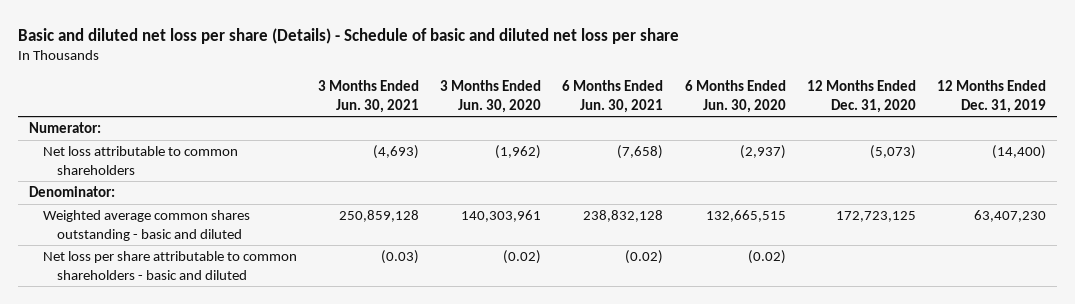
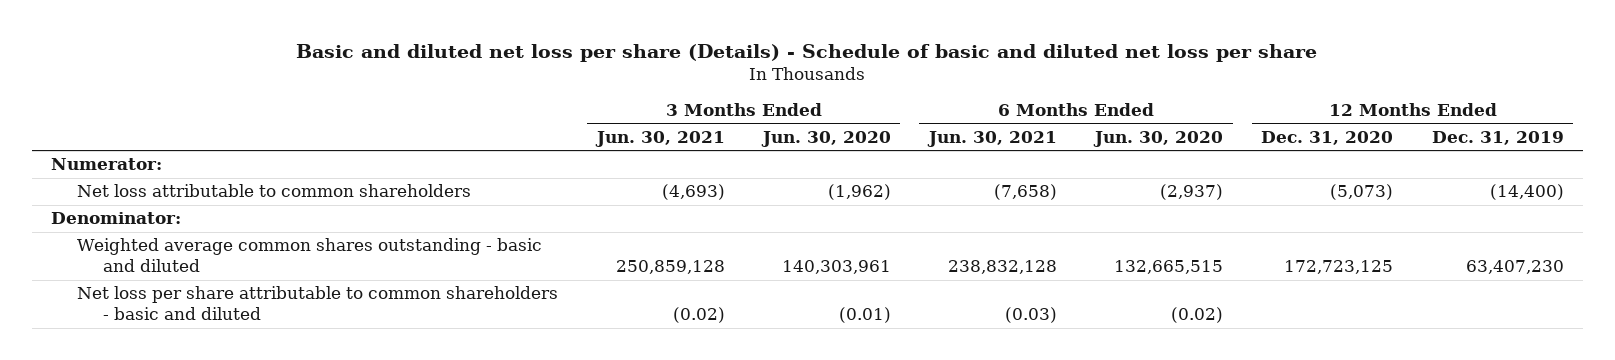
- Net loss per share attributable to common shareholders - basic and diluted | (0.03) | (0.02) | (0.02) | (0.02) | |
+ Net loss per share attributable to common shareholders - basic and diluted | (0.02) | (0.01) | (0.03) | (0.02) | |

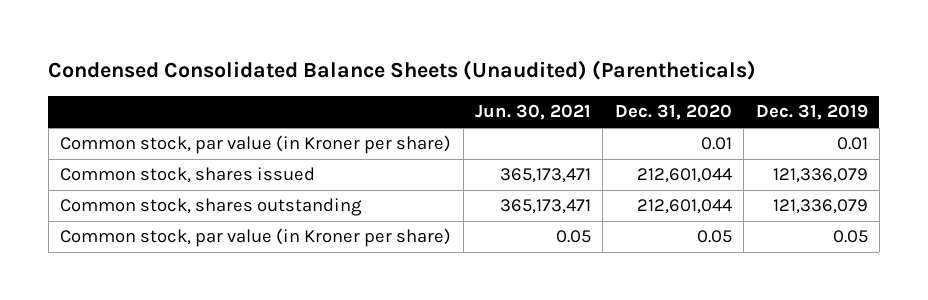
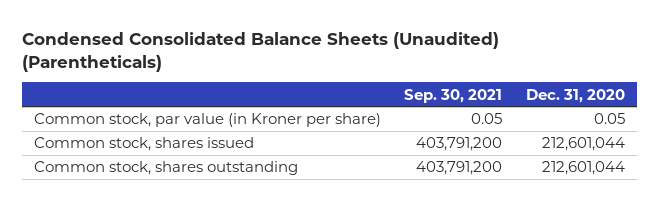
- | Jun. 30, 2021 | Dec. 31, 2020 | Dec. 31, 2019
+ | Sep. 30, 2021 | Dec. 31, 2020
- Common stock, par value (in Kroner per share) | | 0.01 | 0.01
moved up: Common stock, par value (in Kroner per share) | 0.05 | 0.05

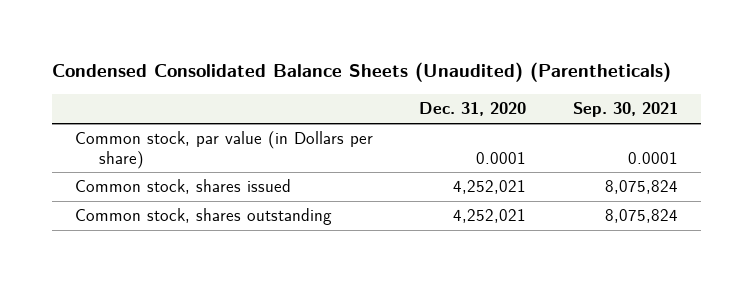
- | Sep. 30, 2021 | Dec. 31, 2020
+ | Dec. 31, 2020 | Sep. 30, 2021
- Common stock, par value (in Kroner per share) | 0.05 | 0.05
- Common stock, shares issued | 403,791,200 | 212,601,044
- Common stock, shares outstanding | 403,791,200 | 212,601,044
+ Common stock, par value (in Dollars per share) | 0.0001 | 0.0001
+ Common stock, shares issued | 4,252,021 | 8,075,824
+ Common stock, shares outstanding | 4,252,021 | 8,075,824

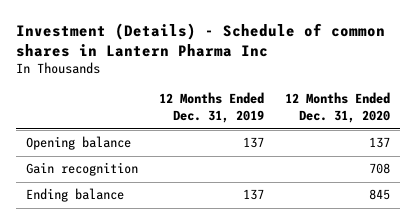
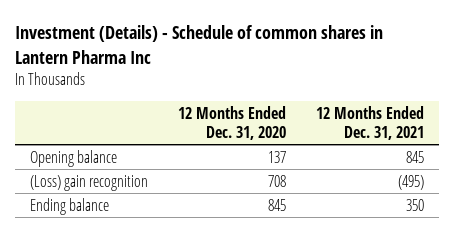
- | 12 Months Ended Dec. 31, 2019 | 12 Months Ended Dec. 31, 2020
+ | 12 Months Ended Dec. 31, 2020 | 12 Months Ended Dec. 31, 2021
- Gain recognition | | 708
+ (Loss) gain recognition | 708 | (495)

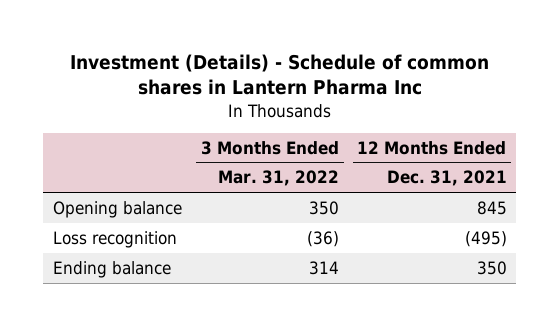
- | 12 Months Ended Dec. 31, 2020 | 12 Months Ended Dec. 31, 2021
+ | 3 Months Ended Mar. 31, 2022 | 12 Months Ended Dec. 31, 2021
- (Loss) gain recognition | 708 | (495)
+ Loss recognition | (36) | (495)

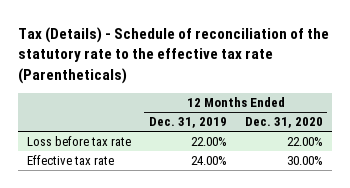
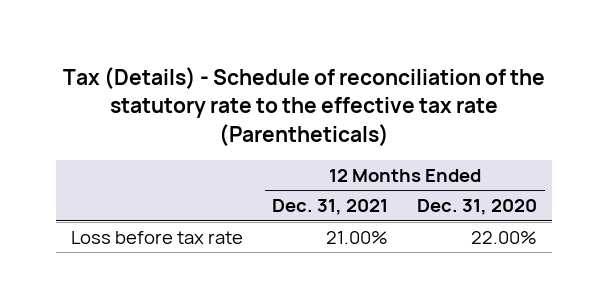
- | 12 Months Ended Dec. 31, 2019 | 12 Months Ended Dec. 31, 2020
+ | 12 Months Ended Dec. 31, 2021 | 12 Months Ended Dec. 31, 2020
- Effective tax rate | 24.00% | 30.00%

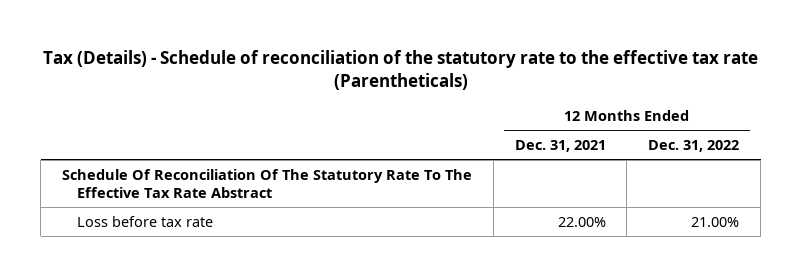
- | 12 Months Ended Dec. 31, 2021 | 12 Months Ended Dec. 31, 2020
+ | 12 Months Ended Dec. 31, 2021 | 12 Months Ended Dec. 31, 2022
- Loss before tax rate | 21.00% | 22.00%
+ Schedule Of Reconciliation Of The Statutory Rate To The Effective Tax Rate Abstract
+ Loss before tax rate | 22.00% | 21.00%

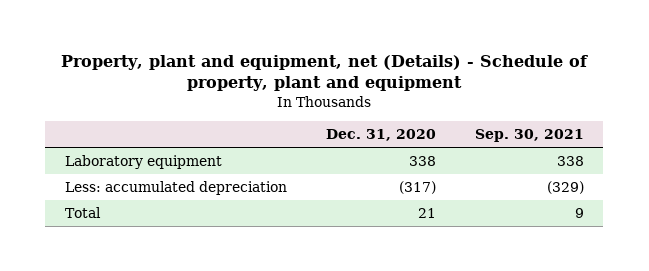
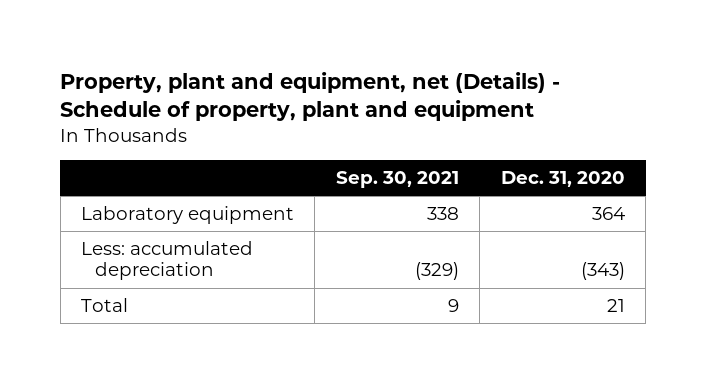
- | Dec. 31, 2020 | Sep. 30, 2021
+ | Sep. 30, 2021 | Dec. 31, 2020
- Laboratory equipment | 338 | 338
- Less: accumulated depreciation | (317) | (329)
+ Laboratory equipment | 338 | 364
+ Less: accumulated depreciation | (329) | (343)

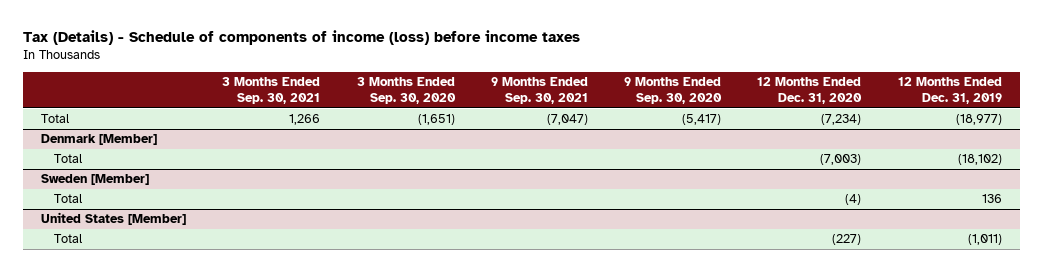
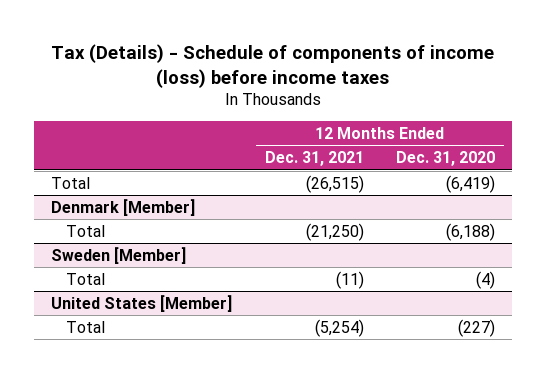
- | 3 Months Ended Sep. 30, 2021 | 3 Months Ended Sep. 30, 2020 | 9 Months Ended Sep. 30, 2021 | 9 Months Ended Sep. 30, 2020 | 12 Months Ended Dec. 31, 2020 | 12 Months Ended Dec. 31, 2019
+ | 12 Months Ended Dec. 31, 2021 | 12 Months Ended Dec. 31, 2020
- Total | 1,266 | (1,651) | (7,047) | (5,417) | (7,234) | (18,977)
+ Total | (26,515) | (6,419)
@ Denmark [Member]
- Total | | | | | (7,003) | (18,102)
+ Total | (21,250) | (6,188)

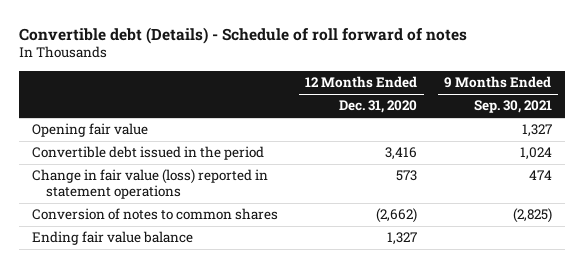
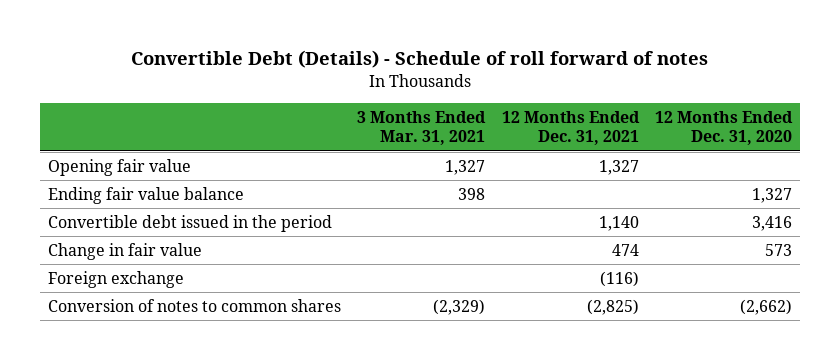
- Convertible debt (Details) - Schedule of roll forward of notes
+ Convertible Debt (Details) - Schedule of roll forward of notes
- | 12 Months Ended Dec. 31, 2020 | 9 Months Ended Sep. 30, 2021
+ | 3 Months Ended Mar. 31, 2021 | 12 Months Ended Dec. 31, 2021 | 12 Months Ended Dec. 31, 2020
moved up: Ending fair value balance | 398 | | 1,327
- Change in fair value (loss) reported in statement operations | 573 | 474
+ Change in fair value | | 474 | 573
+ Foreign exchange | | (116) |

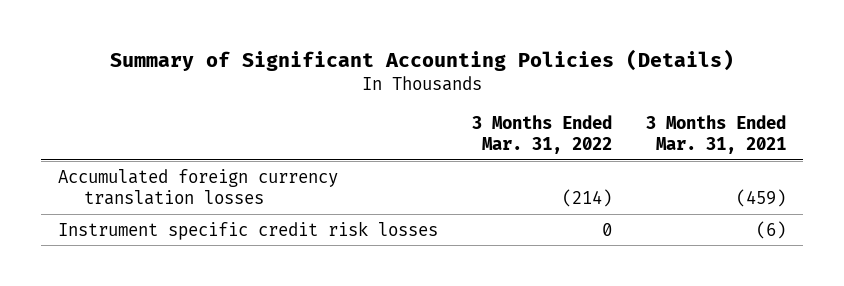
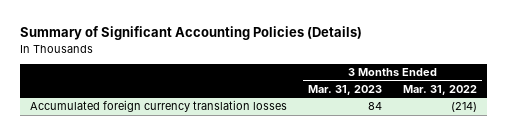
- | 3 Months Ended Mar. 31, 2022 | 3 Months Ended Mar. 31, 2021
+ | 3 Months Ended Mar. 31, 2023 | 3 Months Ended Mar. 31, 2022
- Instrument specific credit risk losses | 0 | (6)

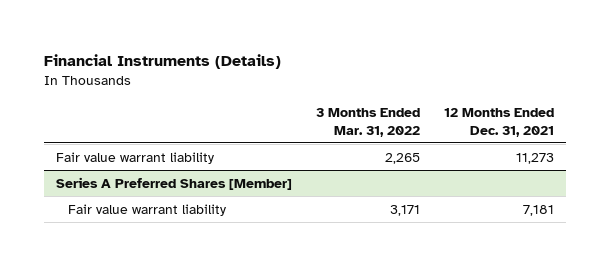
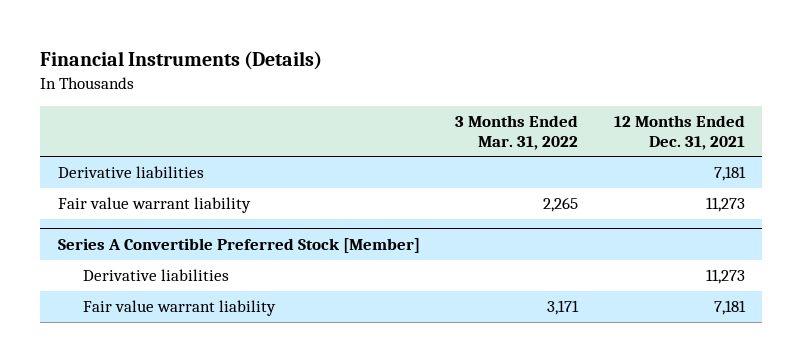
+ Derivative liabilities | | 7,181
- Series A Preferred Shares [Member]
+ Series A Convertible Preferred Stock [Member]
+ Derivative liabilities | | 11,273

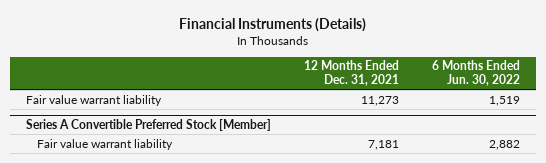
- | 3 Months Ended Mar. 31, 2022 | 12 Months Ended Dec. 31, 2021
+ | 12 Months Ended Dec. 31, 2021 | 6 Months Ended Jun. 30, 2022
- Derivative liabilities | | 7,181
@ Series A Convertible Preferred Stock [Member]
- Derivative liabilities | | 11,273

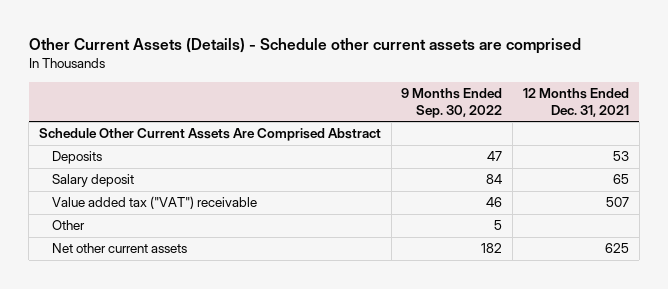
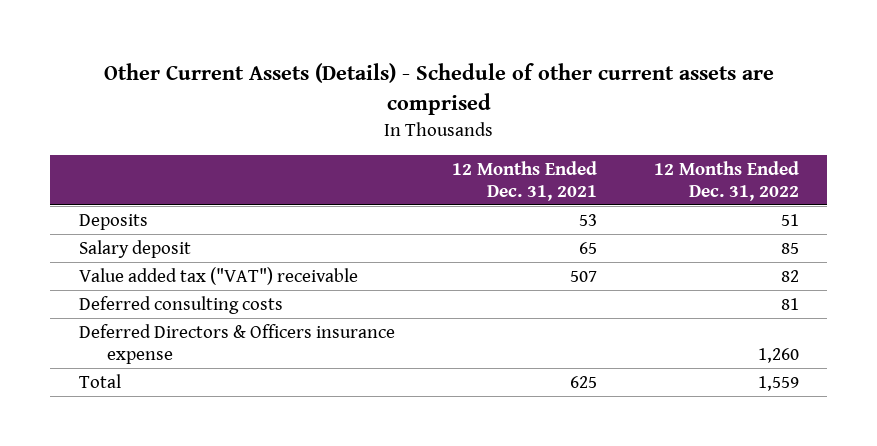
- Other Current Assets (Details) - Schedule other current assets are comprised
+ Other Current Assets (Details) - Schedule of other current assets are comprised
- | 9 Months Ended Sep. 30, 2022 | 12 Months Ended Dec. 31, 2021
+ | 12 Months Ended Dec. 31, 2021 | 12 Months Ended Dec. 31, 2022
- Schedule Other Current Assets Are Comprised Abstract
- Other | 5 |
- Net other current assets | 182 | 625
+ Deferred consulting costs | | 81
+ Deferred Directors & Officers insurance expense | | 1,260
+ Total | 625 | 1,559

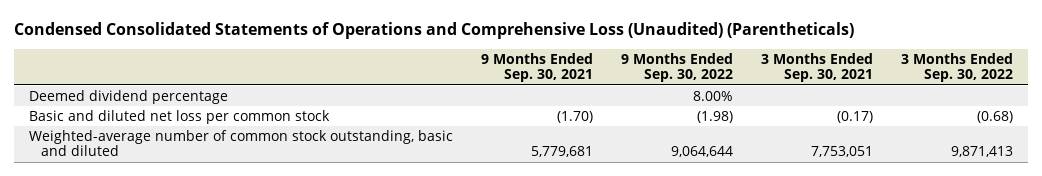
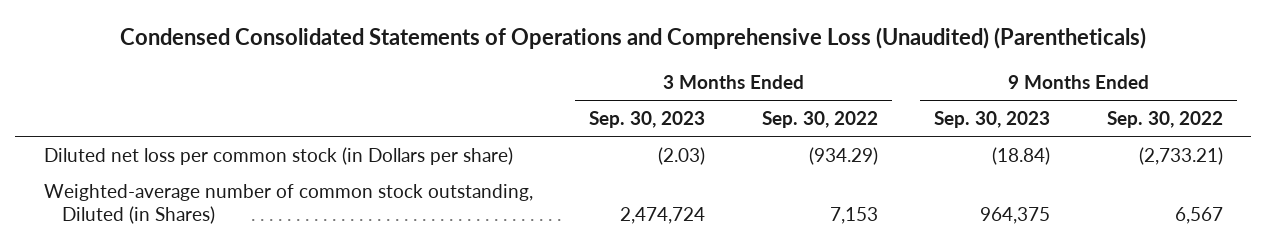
- | 9 Months Ended Sep. 30, 2021 | 9 Months Ended Sep. 30, 2022 | 3 Months Ended Sep. 30, 2021 | 3 Months Ended Sep. 30, 2022
+ | 3 Months Ended Sep. 30, 2023 | 3 Months Ended Sep. 30, 2022 | 9 Months Ended Sep. 30, 2023 | 9 Months Ended Sep. 30, 2022
- Deemed dividend percentage | | 8.00% | |
- Basic and diluted net loss per common stock | (1.70) | (1.98) | (0.17) | (0.68)
- Weighted-average number of common stock outstanding, basic and diluted | 5,779,681 | 9,064,644 | 7,753,051 | 9,871,413
+ Diluted net loss per common stock (in Dollars per share) | (2.03) | (934.29) | (18.84) | (2,733.21)
+ Weighted-average number of common stock outstanding, Diluted (in Shares) | 2,474,724 | 7,153 | 964,375 | 6,567

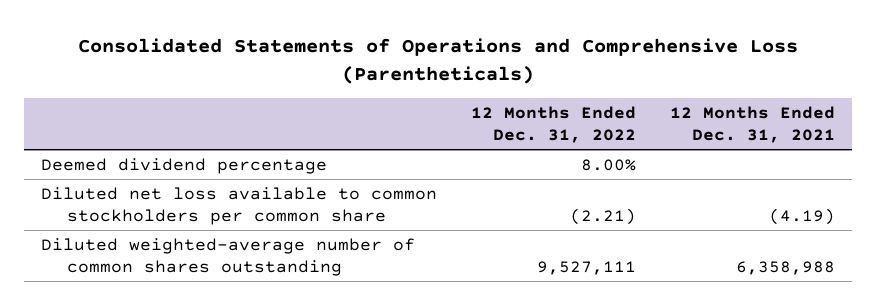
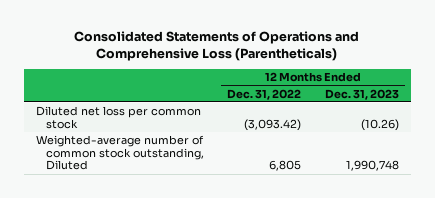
- | 12 Months Ended Dec. 31, 2022 | 12 Months Ended Dec. 31, 2021
+ | 12 Months Ended Dec. 31, 2022 | 12 Months Ended Dec. 31, 2023
- Deemed dividend percentage | 8.00% |
- Diluted net loss available to common stockholders per common share | (2.21) | (4.19)
- Diluted weighted-average number of common shares outstanding | 9,527,111 | 6,358,988
+ Diluted net loss per common stock | (3,093.42) | (10.26)
+ Weighted-average number of common stock outstanding, Diluted | 6,805 | 1,990,748

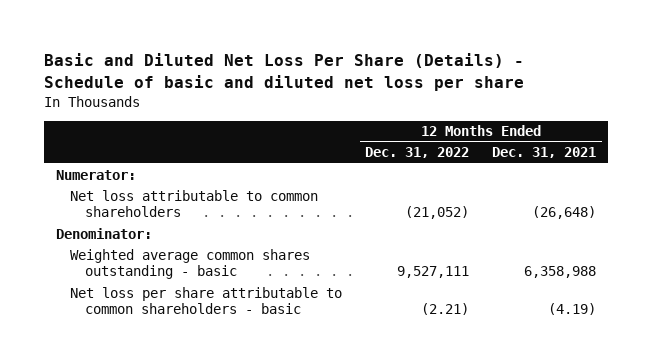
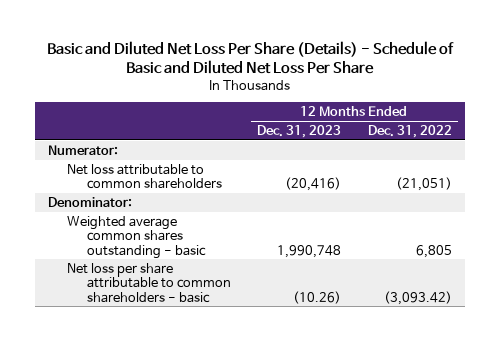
- Basic and Diluted Net Loss Per Share (Details) - Schedule of basic and diluted net loss per share
+ Basic and Diluted Net Loss Per Share (Details) - Schedule of Basic and Diluted Net Loss Per Share
- | 12 Months Ended Dec. 31, 2022 | 12 Months Ended Dec. 31, 2021
+ | 12 Months Ended Dec. 31, 2023 | 12 Months Ended Dec. 31, 2022
- Net loss attributable to common shareholders | (21,052) | (26,648)
+ Net loss attributable to common shareholders | (20,416) | (21,051)
- Weighted average common shares outstanding - basic | 9,527,111 | 6,358,988
- Net loss per share attributable to common shareholders - basic | (2.21) | (4.19)
+ Weighted average common shares outstanding - basic | 1,990,748 | 6,805
+ Net loss per share attributable to common shareholders - basic | (10.26) | (3,093.42)

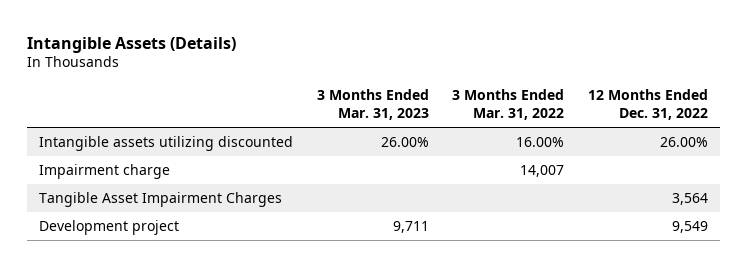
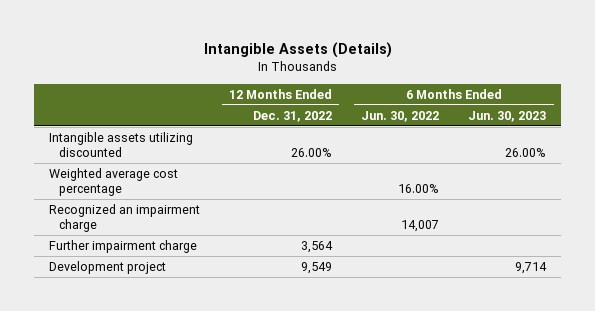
- | 3 Months Ended Mar. 31, 2023 | 3 Months Ended Mar. 31, 2022 | 12 Months Ended Dec. 31, 2022
+ | 12 Months Ended Dec. 31, 2022 | 6 Months Ended Jun. 30, 2022 | 6 Months Ended Jun. 30, 2023
- Impairment charge | | 14,007 |
- Tangible Asset Impairment Charges | | | 3,564
+ Weighted average cost percentage | | 16.00% |
+ Recognized an impairment charge | | 14,007 |
+ Further impairment charge | 3,564 | |

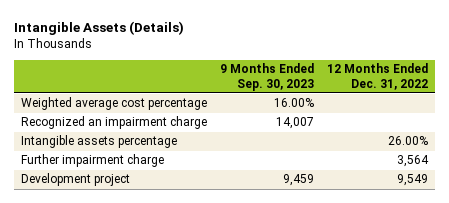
- | 12 Months Ended Dec. 31, 2022 | 6 Months Ended Jun. 30, 2022 | 6 Months Ended Jun. 30, 2023
+ | 9 Months Ended Sep. 30, 2023 | 12 Months Ended Dec. 31, 2022
- Intangible assets utilizing discounted | 26.00% | | 26.00%
+ Intangible assets percentage | | 26.00%

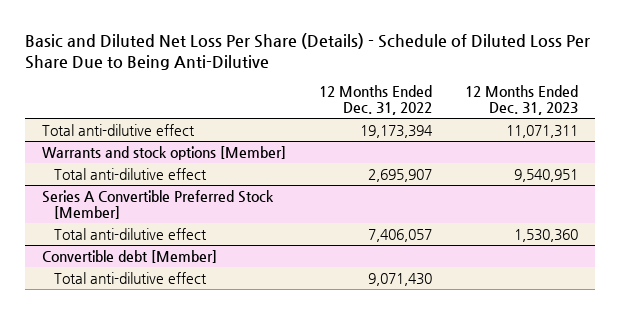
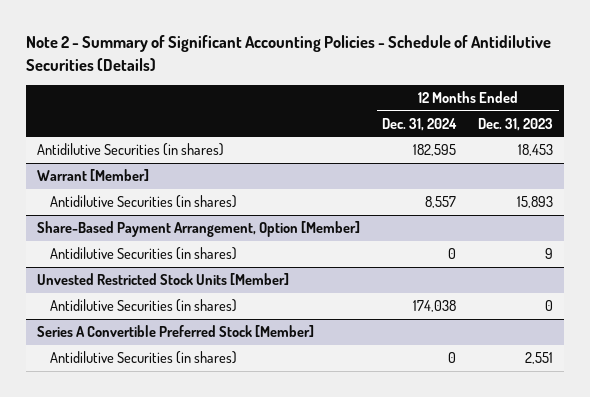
- Basic and Diluted Net Loss Per Share (Details) - Schedule of Diluted Loss Per Share Due to Being Anti-Dilutive
+ Note 2 - Summary of Significant Accounting Policies - Schedule of Antidilutive Securities (Details)
- | 12 Months Ended Dec. 31, 2022 | 12 Months Ended Dec. 31, 2023
+ | 12 Months Ended Dec. 31, 2024 | 12 Months Ended Dec. 31, 2023
- Total anti-dilutive effect | 19,173,394 | 11,071,311
- Warrants and stock options [Member]
- Total anti-dilutive effect | 2,695,907 | 9,540,951
+ Antidilutive Securities (in shares) | 182,595 | 18,453
+ Warrant [Member]
+ Antidilutive Securities (in shares) | 8,557 | 15,893
+ Share-Based Payment Arrangement, Option [Member]
+ Antidilutive Securities (in shares) | 0 | 9
+ Unvested Restricted Stock Units [Member]
+ Antidilutive Securities (in shares) | 174,038 | 0
@ Series A Convertible Preferred Stock [Member]
- Total anti-dilutive effect | 7,406,057 | 1,530,360
- Convertible debt [Member]
- Total anti-dilutive effect | 9,071,430 |
@ Series A Convertible Preferred Stock [Member]
+ Antidilutive Securities (in shares) | 0 | 2,551

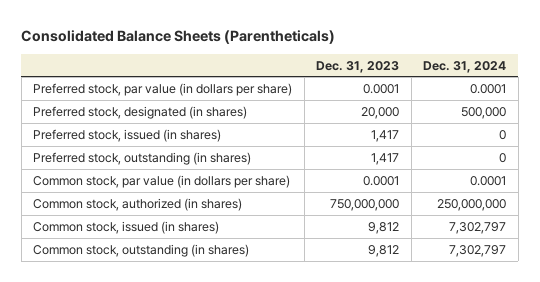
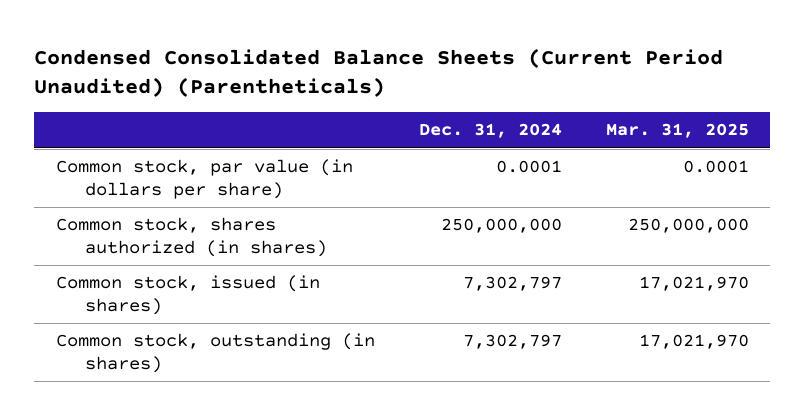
- Consolidated Balance Sheets (Parentheticals)
+ Condensed Consolidated Balance Sheets (Current Period Unaudited) (Parentheticals)
- | Dec. 31, 2023 | Dec. 31, 2024
+ | Dec. 31, 2024 | Mar. 31, 2025
- Preferred stock, par value (in dollars per share) | 0.0001 | 0.0001
- Preferred stock, designated (in shares) | 20,000 | 500,000
- Preferred stock, issued (in shares) | 1,417 | 0
- Preferred stock, outstanding (in shares) | 1,417 | 0
- Common stock, authorized (in shares) | 750,000,000 | 250,000,000
+ Common stock, shares authorized (in shares) | 250,000,000 | 250,000,000

